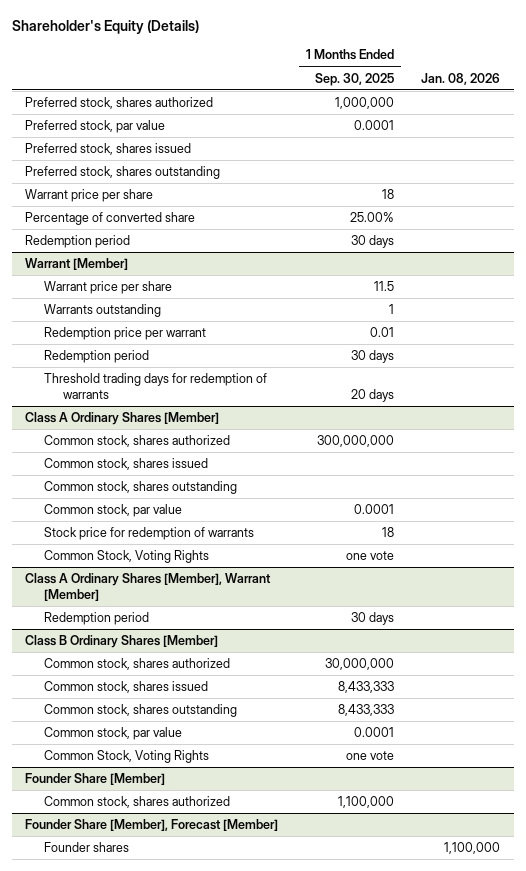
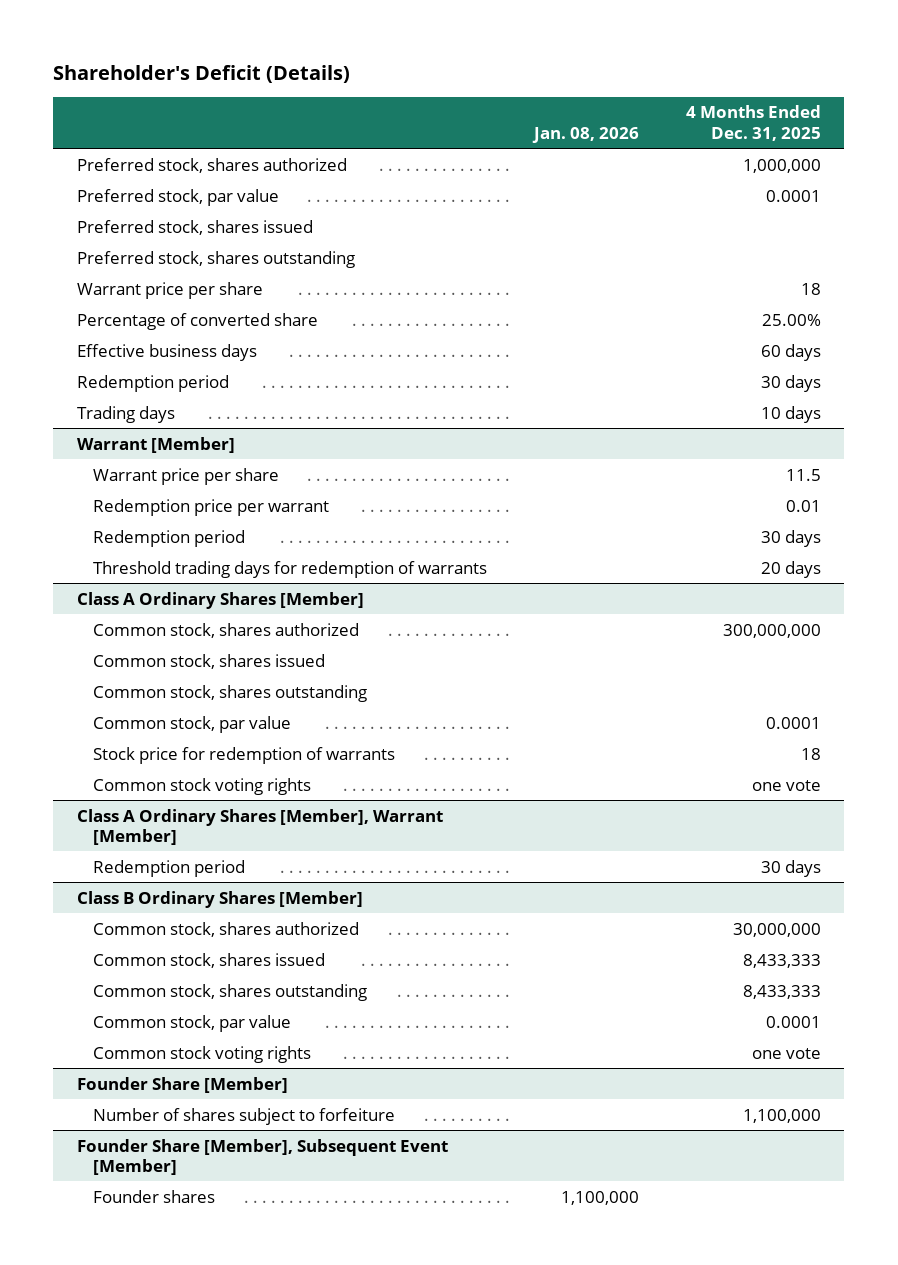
- Shareholder's Equity (Details)
+ Shareholder's Deficit (Details)
- | 1 Months Ended Sep. 30, 2025 | Jan. 08, 2026
+ | Jan. 08, 2026 | 4 Months Ended Dec. 31, 2025
+ Effective business days | | 60 days
+ Trading days | | 10 days
@ Warrant [Member]
- Warrants outstanding | 1 |
@ Class A Ordinary Shares [Member]
- Common Stock, Voting Rights | one vote |
+ Common stock voting rights | | one vote
@ Class B Ordinary Shares [Member]
- Common Stock, Voting Rights | one vote |
+ Common stock voting rights | | one vote
@ Founder Share [Member]
- Common stock, shares authorized | 1,100,000 |
- Founder Share [Member], Forecast [Member]
@ Founder Share [Member]
+ Number of shares subject to forfeiture | | 1,100,000
+ Founder Share [Member], Subsequent Event [Member]

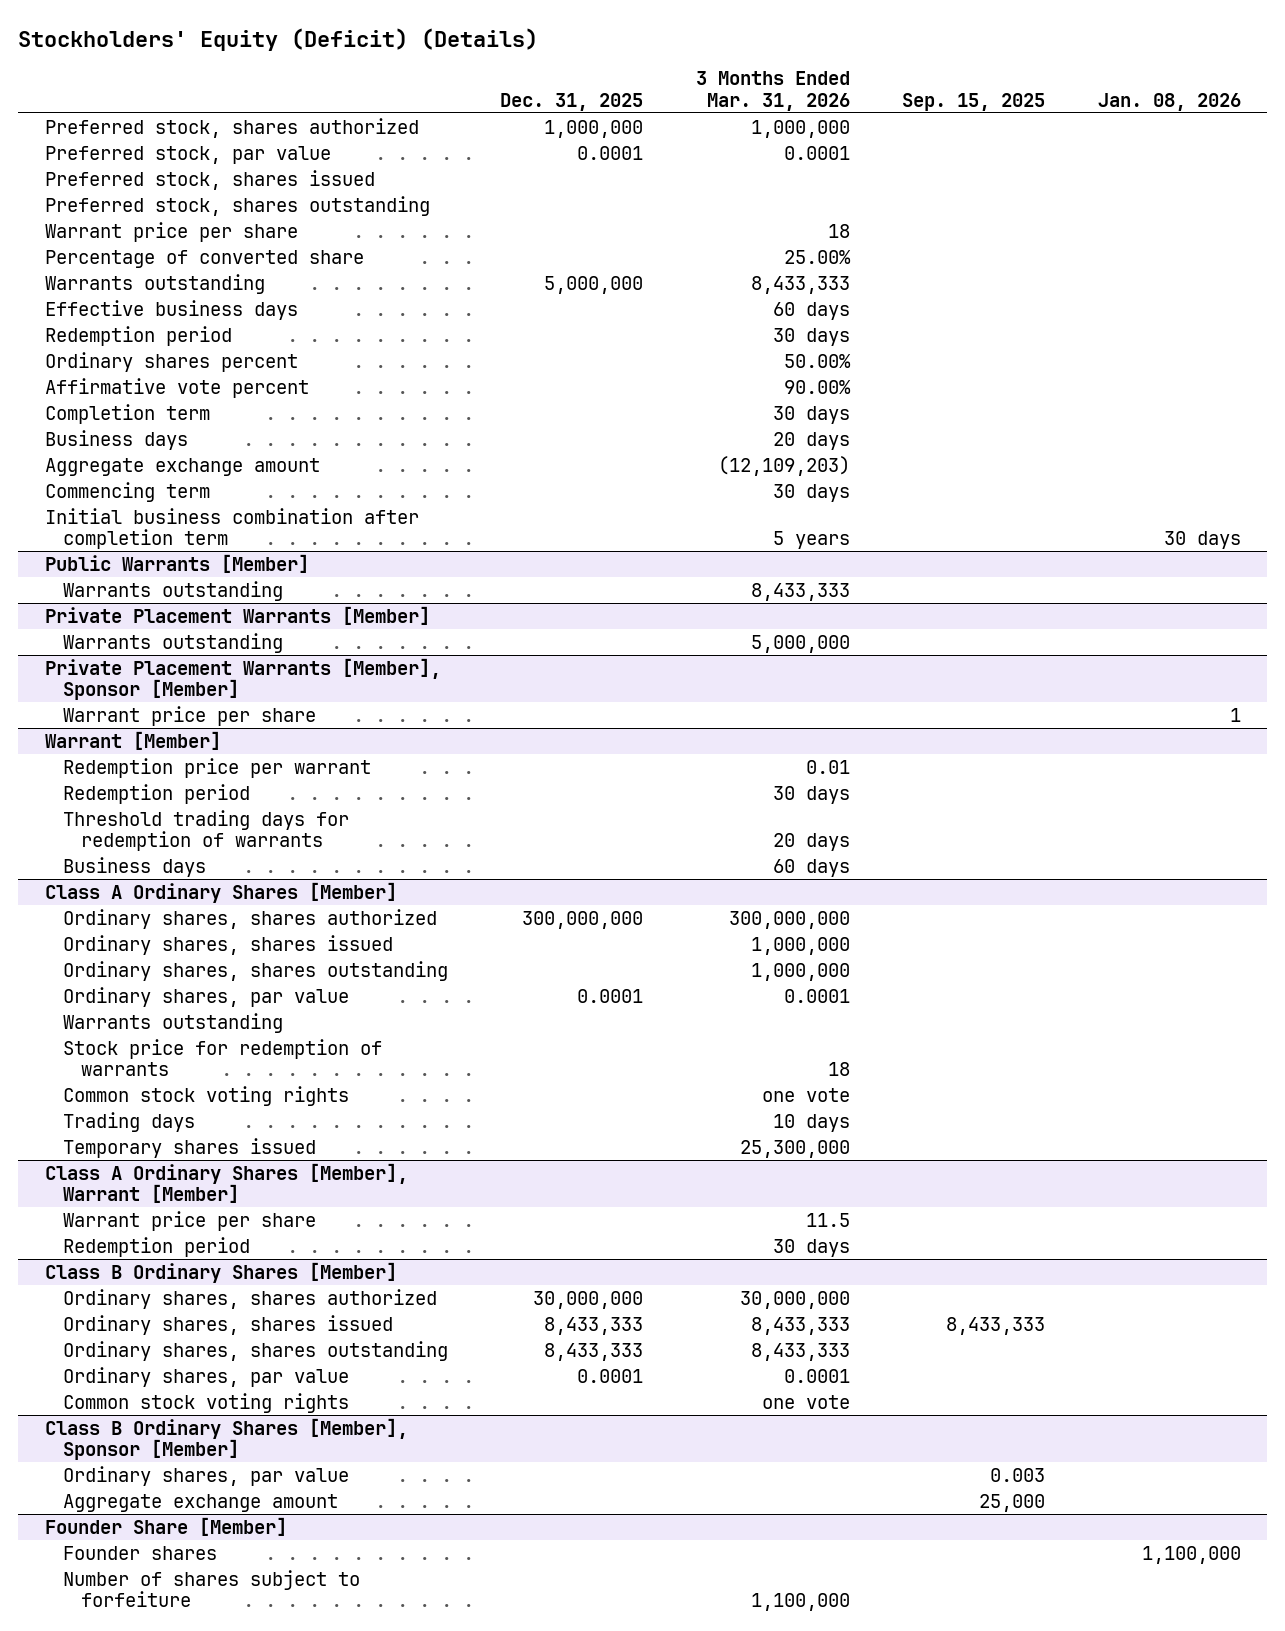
- Shareholder's Deficit (Details)
+ Stockholders' Equity (Deficit) (Details)
- | Jan. 08, 2026 | 4 Months Ended Dec. 31, 2025
+ | Dec. 31, 2025 | 3 Months Ended Mar. 31, 2026 | Sep. 15, 2025 | Jan. 08, 2026
+ Warrants outstanding | 5,000,000 | 8,433,333 | |
- Trading days | | 10 days
+ Ordinary shares percent | | 50.00% | |
+ Affirmative vote percent | | 90.00% | |
+ Completion term | | 30 days | |
+ Business days | | 20 days | |
+ Aggregate exchange amount | | (12,109,203) | |
+ Commencing term | | 30 days | |
+ Initial business combination after completion term | | 5 years | | 30 days
+ Public Warrants [Member]
+ Warrants outstanding | | 8,433,333 | |
+ Private Placement Warrants [Member]
+ Warrants outstanding | | 5,000,000 | |
+ Private Placement Warrants [Member], Sponsor [Member]
+ Warrant price per share | | | | 1
@ Warrant [Member]
- Warrant price per share | | 11.5
+ Business days | | 60 days | |
@ Class A Ordinary Shares [Member]
- Common stock, shares authorized | | 300,000,000
- Common stock, shares issued
- Common stock, shares outstanding
- Common stock, par value | | 0.0001
+ Ordinary shares, shares authorized | 300,000,000 | 300,000,000 | |
+ Ordinary shares, shares issued | | 1,000,000 | |
+ Ordinary shares, shares outstanding | | 1,000,000 | |
+ Ordinary shares, par value | 0.0001 | 0.0001 | |
+ Warrants outstanding
+ Trading days | | 10 days | |
+ Temporary shares issued | | 25,300,000 | |
@ Class A Ordinary Shares [Member], Warrant [Member]
+ Warrant price per share | | 11.5 | |
@ Class B Ordinary Shares [Member]
- Common stock, shares authorized | | 30,000,000
- Common stock, shares issued | | 8,433,333
- Common stock, shares outstanding | | 8,433,333
- Common stock, par value | | 0.0001
+ Ordinary shares, shares authorized | 30,000,000 | 30,000,000 | |
+ Ordinary shares, shares issued | 8,433,333 | 8,433,333 | 8,433,333 |
+ Ordinary shares, shares outstanding | 8,433,333 | 8,433,333 | |
+ Ordinary shares, par value | 0.0001 | 0.0001 | |
+ Class B Ordinary Shares [Member], Sponsor [Member]
+ Ordinary shares, par value | | | 0.003 |
+ Aggregate exchange amount | | | 25,000 |
@ Founder Share [Member]
+ Founder shares | | | | 1,100,000
- Founder Share [Member], Subsequent Event [Member]
- Founder shares | 1,100,000 |

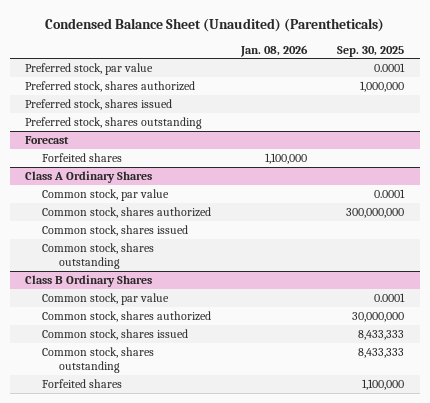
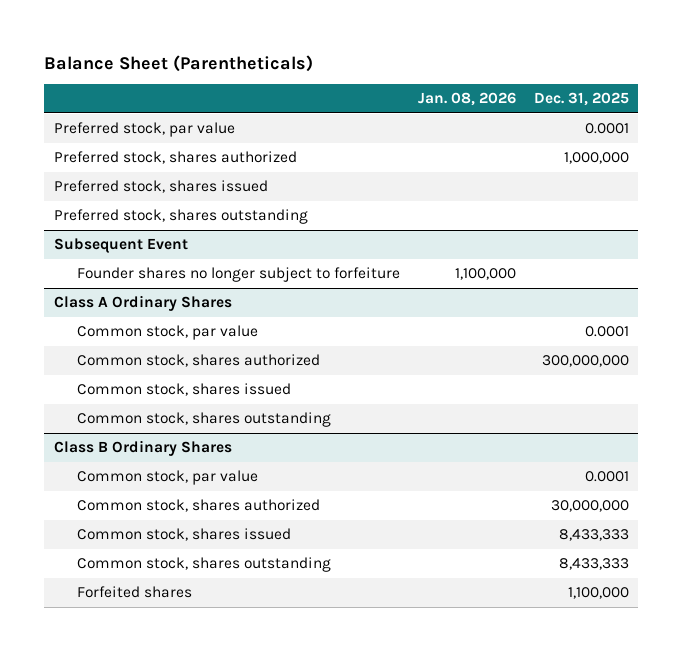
- Condensed Balance Sheet (Unaudited) (Parentheticals)
+ Balance Sheet (Parentheticals)
- | Jan. 08, 2026 | Sep. 30, 2025
+ | Jan. 08, 2026 | Dec. 31, 2025
- Forecast
- Forfeited shares | 1,100,000 |
+ Subsequent Event
+ Founder shares no longer subject to forfeiture | 1,100,000 |

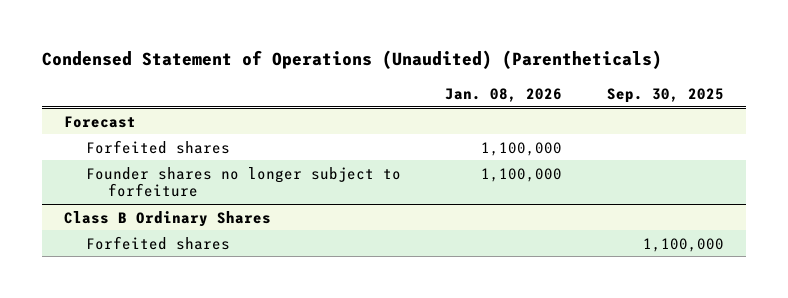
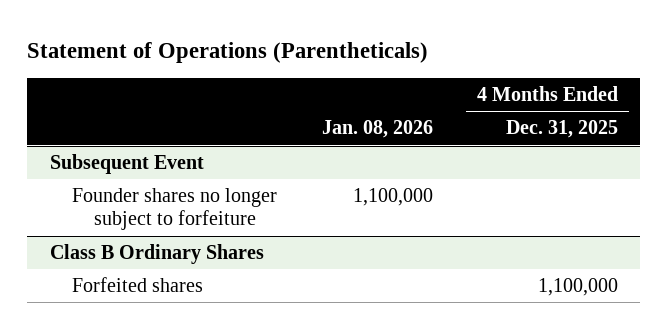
- Condensed Statement of Operations (Unaudited) (Parentheticals)
+ Statement of Operations (Parentheticals)
- | Jan. 08, 2026 | Sep. 30, 2025
+ | Jan. 08, 2026 | 4 Months Ended Dec. 31, 2025
- Forecast
- Forfeited shares | 1,100,000 |
+ Subsequent Event

